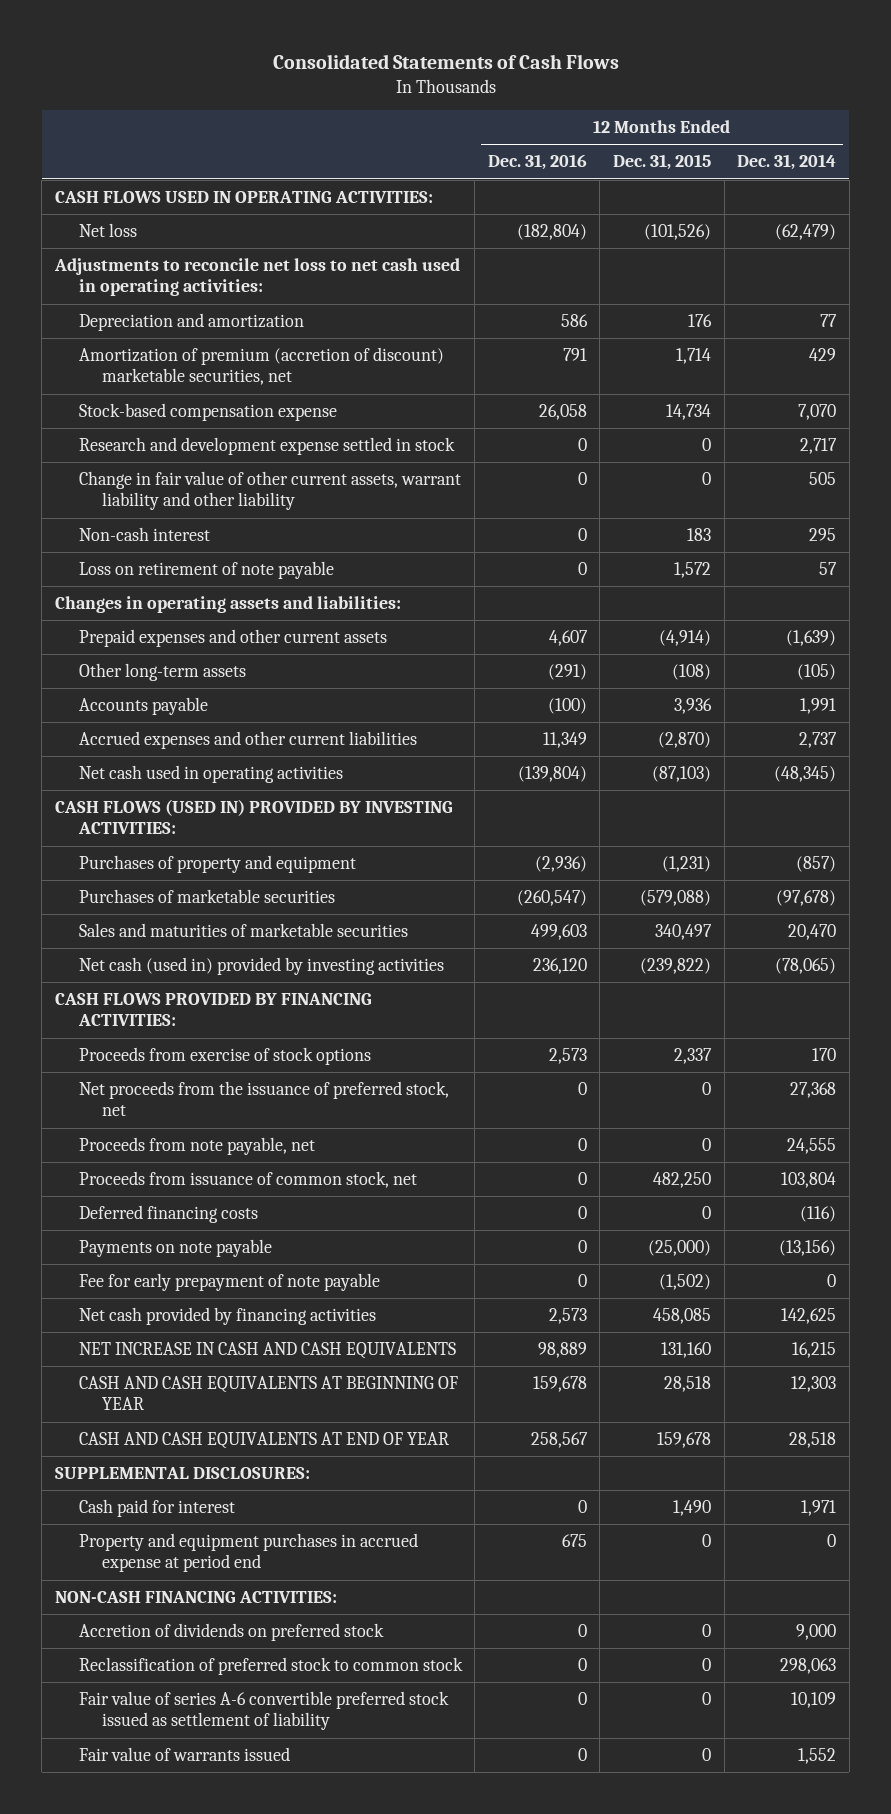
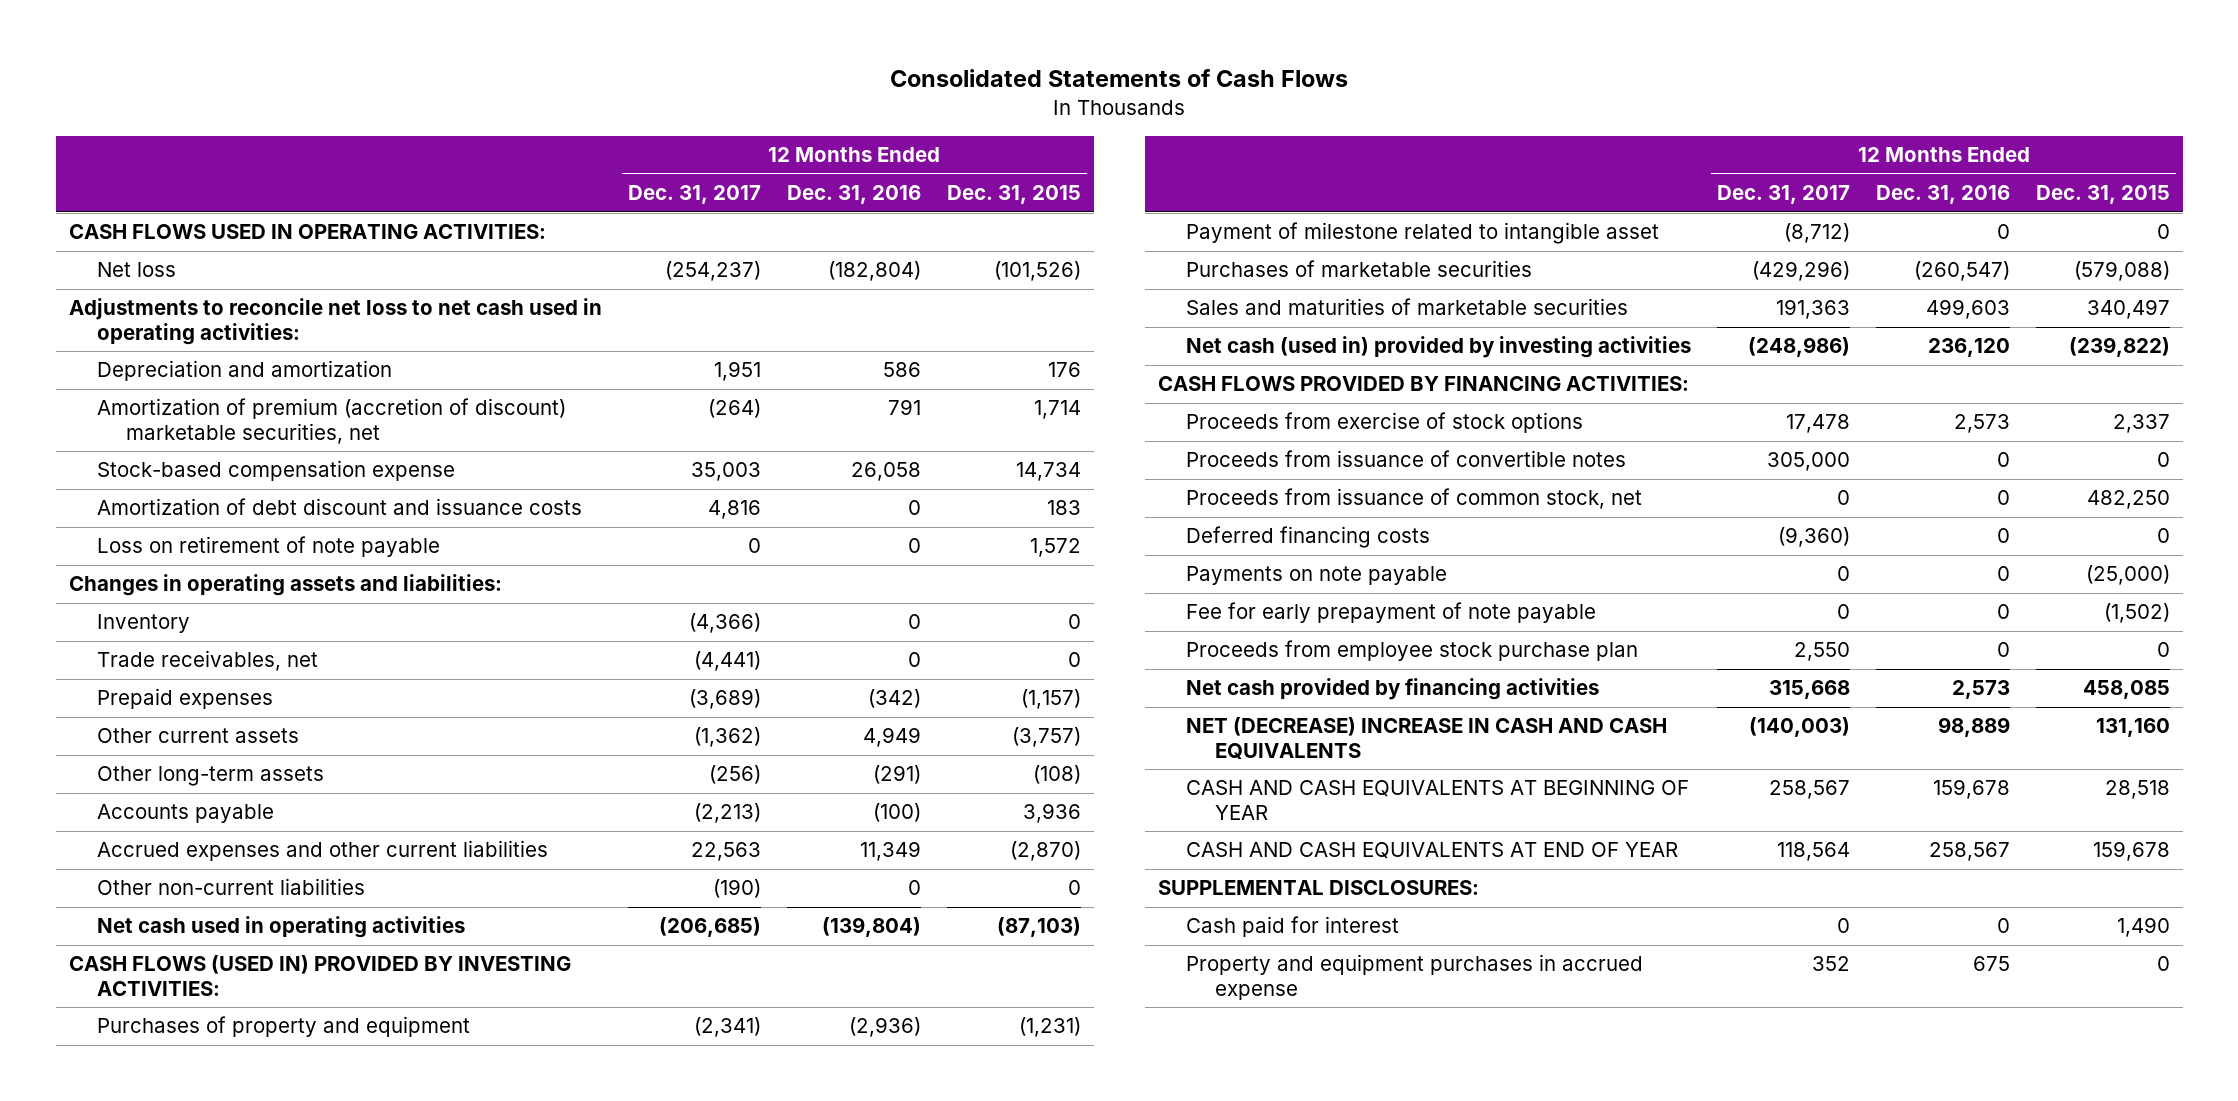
- | 12 Months Ended Dec. 31, 2016 | 12 Months Ended Dec. 31, 2015 | 12 Months Ended Dec. 31, 2014
+ | 12 Months Ended Dec. 31, 2017 | 12 Months Ended Dec. 31, 2016 | 12 Months Ended Dec. 31, 2015
- Research and development expense settled in stock | 0 | 0 | 2,717
- Change in fair value of other current assets, warrant liability and other liability | 0 | 0 | 505
- Non-cash interest | 0 | 183 | 295
+ Amortization of debt discount and issuance costs | 4,816 | 0 | 183
- Prepaid expenses and other current assets | 4,607 | (4,914) | (1,639)
+ Inventory | (4,366) | 0 | 0
+ Trade receivables, net | (4,441) | 0 | 0
+ Prepaid expenses | (3,689) | (342) | (1,157)
+ Other current assets | (1,362) | 4,949 | (3,757)
+ Other non-current liabilities | (190) | 0 | 0
+ Payment of milestone related to intangible asset | (8,712) | 0 | 0
- Net proceeds from the issuance of preferred stock, net | 0 | 0 | 27,368
- Proceeds from note payable, net | 0 | 0 | 24,555
+ Proceeds from issuance of convertible notes | 305,000 | 0 | 0
+ Proceeds from employee stock purchase plan | 2,550 | 0 | 0
- NET INCREASE IN CASH AND CASH EQUIVALENTS | 98,889 | 131,160 | 16,215
+ NET (DECREASE) INCREASE IN CASH AND CASH EQUIVALENTS | (140,003) | 98,889 | 131,160
- Property and equipment purchases in accrued expense at period end | 675 | 0 | 0
- NON-CASH FINANCING ACTIVITIES:
- Accretion of dividends on preferred stock | 0 | 0 | 9,000
- Reclassification of preferred stock to common stock | 0 | 0 | 298,063
- Fair value of series A-6 convertible preferred stock issued as settlement of liability | 0 | 0 | 10,109
- Fair value of warrants issued | 0 | 0 | 1,552
+ Property and equipment purchases in accrued expense | 352 | 675 | 0

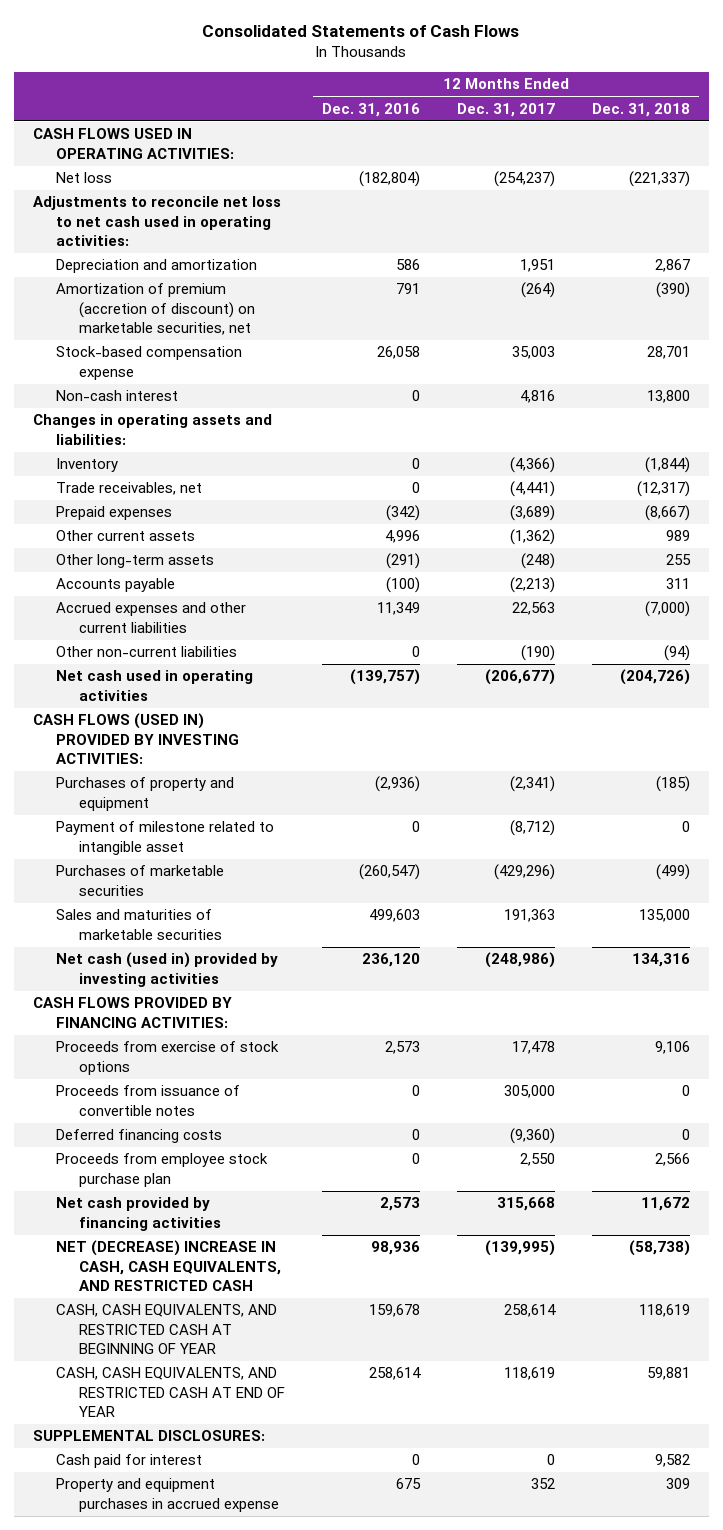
- | 12 Months Ended Dec. 31, 2017 | 12 Months Ended Dec. 31, 2016 | 12 Months Ended Dec. 31, 2015
+ | 12 Months Ended Dec. 31, 2016 | 12 Months Ended Dec. 31, 2017 | 12 Months Ended Dec. 31, 2018
- Amortization of premium (accretion of discount) marketable securities, net | (264) | 791 | 1,714
+ Amortization of premium (accretion of discount) on marketable securities, net | 791 | (264) | (390)
- Amortization of debt discount and issuance costs | 4,816 | 0 | 183
- Loss on retirement of note payable | 0 | 0 | 1,572
+ Non-cash interest | 0 | 4,816 | 13,800
- Other current assets | (1,362) | 4,949 | (3,757)
- Other long-term assets | (256) | (291) | (108)
+ Other current assets | 4,996 | (1,362) | 989
+ Other long-term assets | (291) | (248) | 255
- Net cash used in operating activities | (206,685) | (139,804) | (87,103)
+ Net cash used in operating activities | (139,757) | (206,677) | (204,726)
- Proceeds from issuance of common stock, net | 0 | 0 | 482,250
- Payments on note payable | 0 | 0 | (25,000)
- Fee for early prepayment of note payable | 0 | 0 | (1,502)
- NET (DECREASE) INCREASE IN CASH AND CASH EQUIVALENTS | (140,003) | 98,889 | 131,160
- CASH AND CASH EQUIVALENTS AT BEGINNING OF YEAR | 258,567 | 159,678 | 28,518
- CASH AND CASH EQUIVALENTS AT END OF YEAR | 118,564 | 258,567 | 159,678
+ NET (DECREASE) INCREASE IN CASH, CASH EQUIVALENTS, AND RESTRICTED CASH | 98,936 | (139,995) | (58,738)
+ CASH, CASH EQUIVALENTS, AND RESTRICTED CASH AT BEGINNING OF YEAR | 159,678 | 258,614 | 118,619
+ CASH, CASH EQUIVALENTS, AND RESTRICTED CASH AT END OF YEAR | 258,614 | 118,619 | 59,881

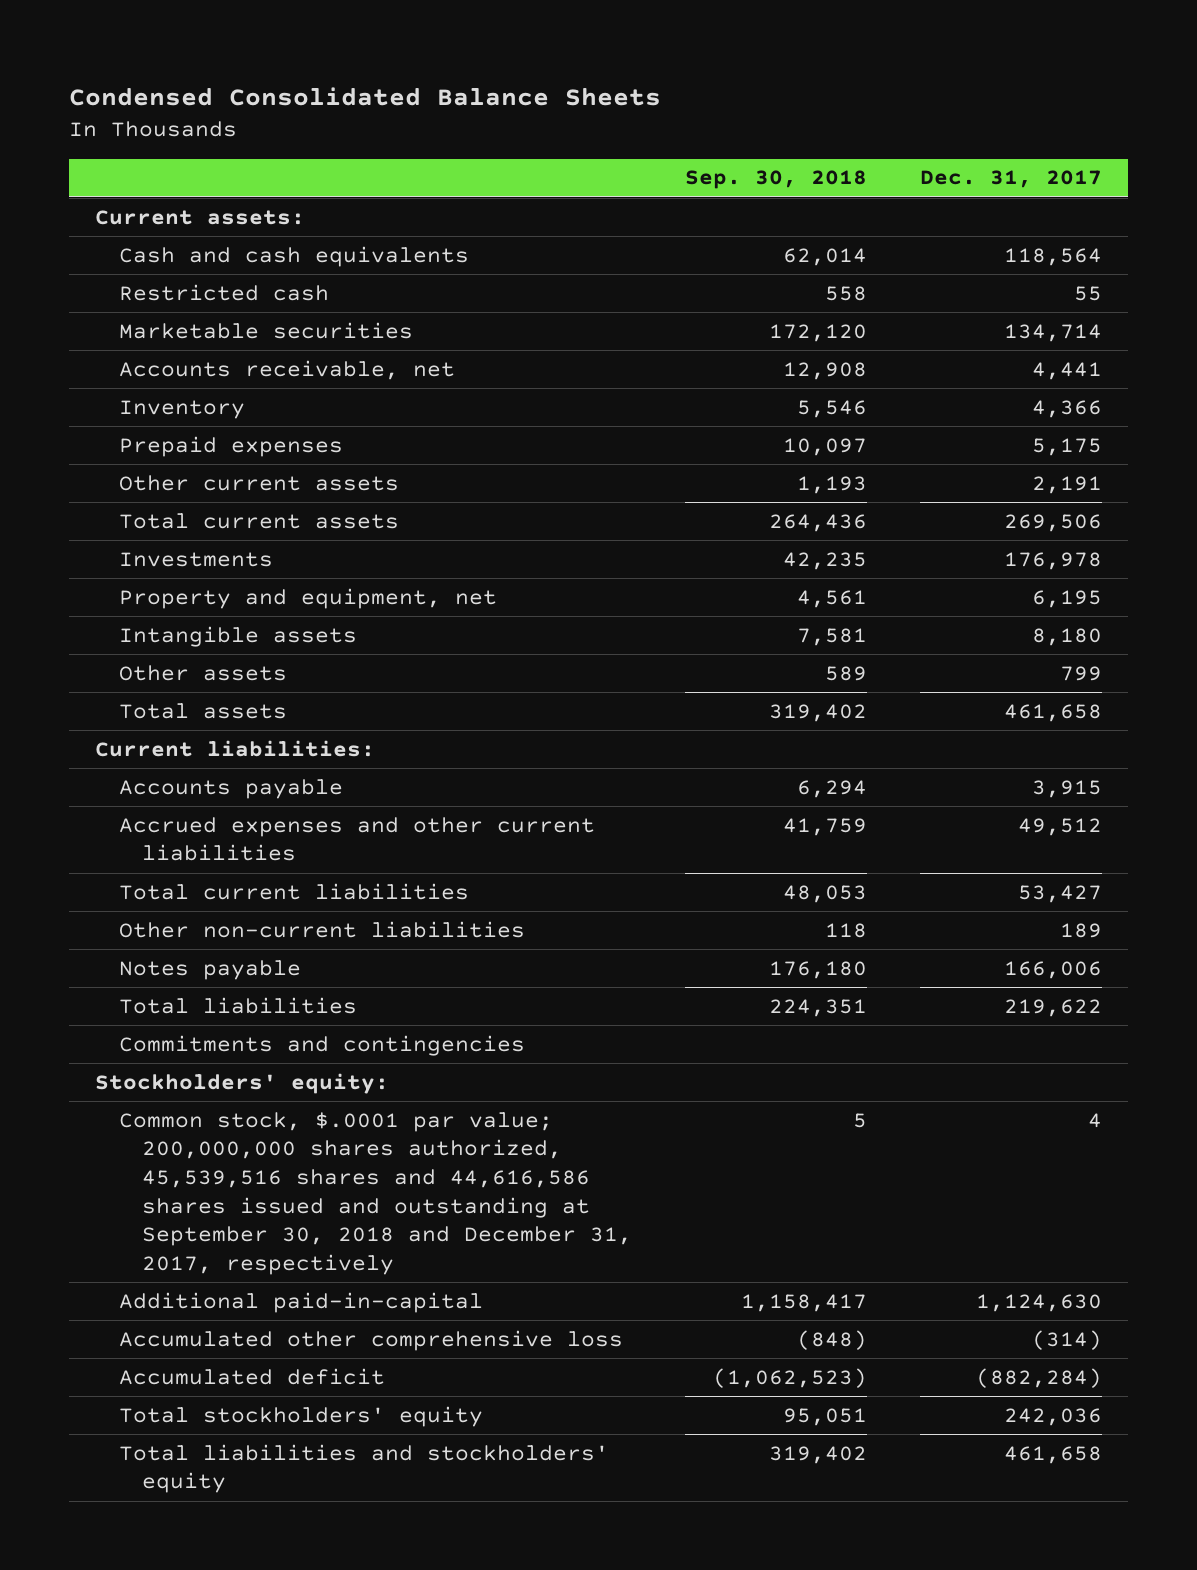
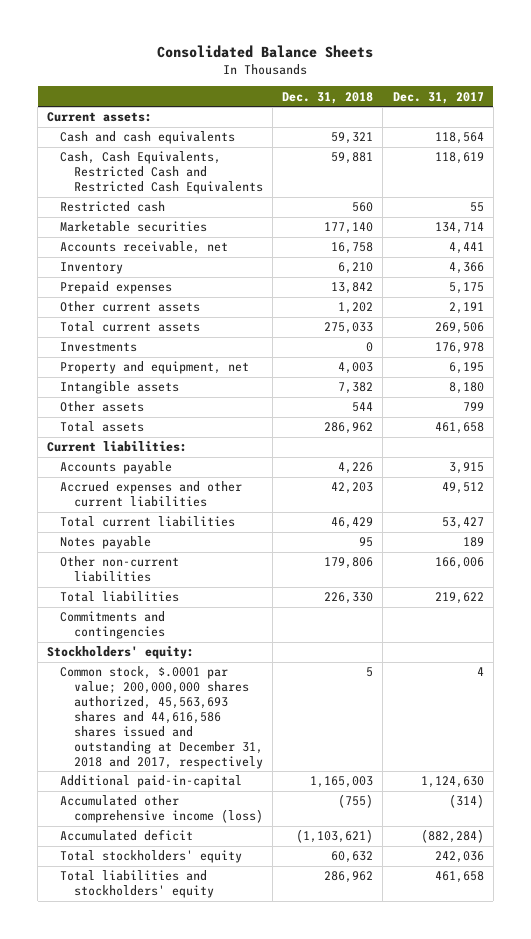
- Condensed Consolidated Balance Sheets
+ Consolidated Balance Sheets
- | Sep. 30, 2018 | Dec. 31, 2017
+ | Dec. 31, 2018 | Dec. 31, 2017
+ Cash, Cash Equivalents, Restricted Cash and Restricted Cash Equivalents | 59,881 | 118,619
- Other non-current liabilities | 118 | 189
- Notes payable | 176,180 | 166,006
+ Notes payable | 95 | 189
+ Other non-current liabilities | 179,806 | 166,006
- Common stock, $.0001 par value; 200,000,000 shares authorized, 45,539,516 shares and 44,616,586 shares issued and outstanding at September 30, 2018 and December 31, 2017, respectively | 5 | 4
+ Common stock, $.0001 par value; 200,000,000 shares authorized, 45,563,693 shares and 44,616,586 shares issued and outstanding at December 31, 2018 and 2017, respectively | 5 | 4
- Accumulated other comprehensive loss | (848) | (314)
+ Accumulated other comprehensive income (loss) | (755) | (314)

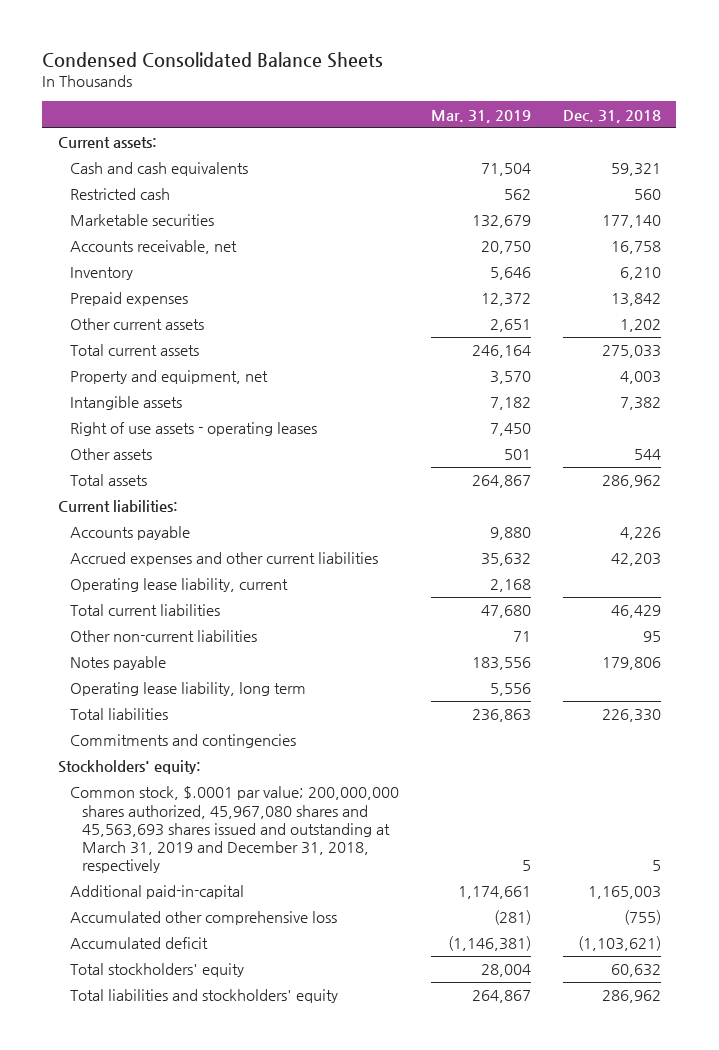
- Consolidated Balance Sheets
+ Condensed Consolidated Balance Sheets
- | Dec. 31, 2018 | Dec. 31, 2017
+ | Mar. 31, 2019 | Dec. 31, 2018
- Cash, Cash Equivalents, Restricted Cash and Restricted Cash Equivalents | 59,881 | 118,619
- Investments | 0 | 176,978
+ Right of use assets - operating leases | 7,450 |
+ Operating lease liability, current | 2,168 |
- Notes payable | 95 | 189
- Other non-current liabilities | 179,806 | 166,006
+ Other non-current liabilities | 71 | 95
+ Notes payable | 183,556 | 179,806
+ Operating lease liability, long term | 5,556 |
- Common stock, $.0001 par value; 200,000,000 shares authorized, 45,563,693 shares and 44,616,586 shares issued and outstanding at December 31, 2018 and 2017, respectively | 5 | 4
+ Common stock, $.0001 par value; 200,000,000 shares authorized, 45,967,080 shares and 45,563,693 shares issued and outstanding at March 31, 2019 and December 31, 2018, respectively | 5 | 5
- Accumulated other comprehensive income (loss) | (755) | (314)
+ Accumulated other comprehensive loss | (281) | (755)

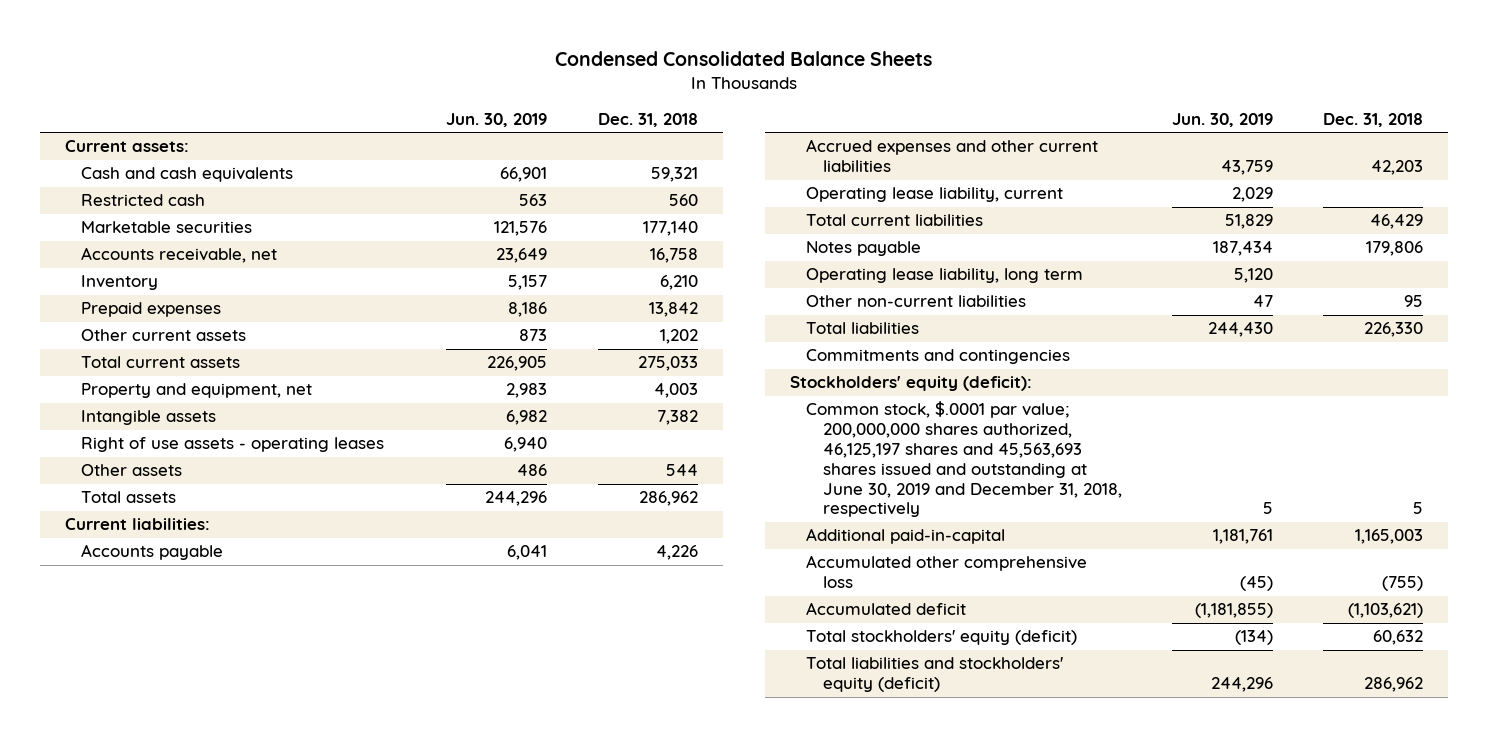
- | Mar. 31, 2019 | Dec. 31, 2018
+ | Jun. 30, 2019 | Dec. 31, 2018
moved down: Other non-current liabilities | 47 | 95
- Stockholders' equity:
- Common stock, $.0001 par value; 200,000,000 shares authorized, 45,967,080 shares and 45,563,693 shares issued and outstanding at March 31, 2019 and December 31, 2018, respectively | 5 | 5
+ Stockholders' equity (deficit):
+ Common stock, $.0001 par value; 200,000,000 shares authorized, 46,125,197 shares and 45,563,693 shares issued and outstanding at June 30, 2019 and December 31, 2018, respectively | 5 | 5
- Total stockholders' equity | 28,004 | 60,632
- Total liabilities and stockholders' equity | 264,867 | 286,962
+ Total stockholders' equity (deficit) | (134) | 60,632
+ Total liabilities and stockholders' equity (deficit) | 244,296 | 286,962

